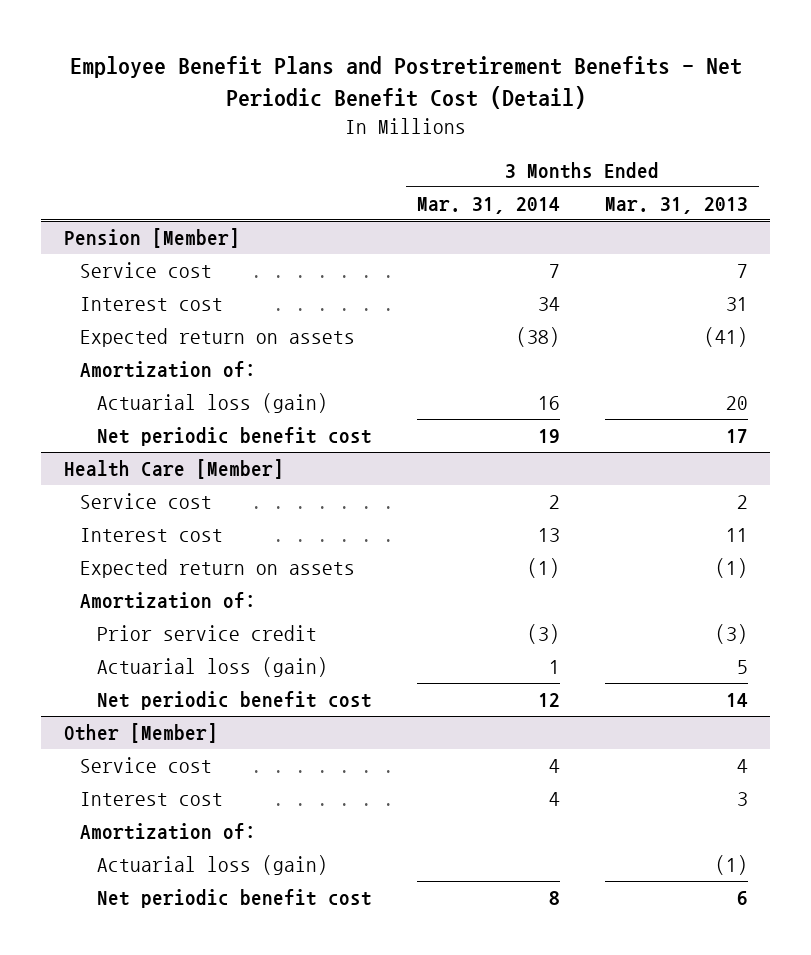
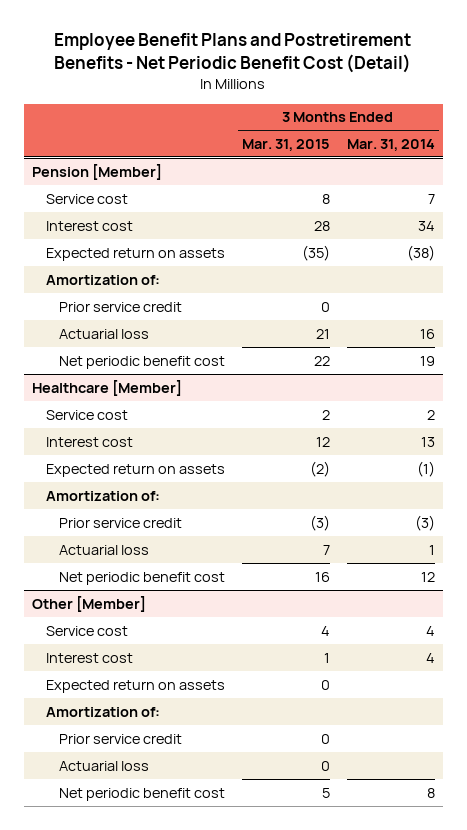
- | 3 Months Ended Mar. 31, 2014 | 3 Months Ended Mar. 31, 2013
+ | 3 Months Ended Mar. 31, 2015 | 3 Months Ended Mar. 31, 2014
@ Pension [Member]
- Actuarial loss (gain) | 16 | 20
+ Prior service credit | 0 |
+ Actuarial loss | 21 | 16
- Health Care [Member]
+ Healthcare [Member]
- Actuarial loss (gain) | 1 | 5
+ Actuarial loss | 7 | 1
@ Other [Member]
+ Expected return on assets | 0 |
- Actuarial loss (gain) | | (1)
+ Prior service credit | 0 |
+ Actuarial loss | 0 |

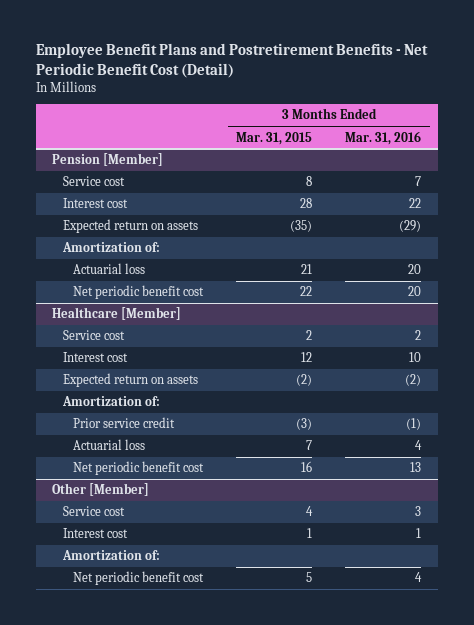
- | 3 Months Ended Mar. 31, 2015 | 3 Months Ended Mar. 31, 2014
+ | 3 Months Ended Mar. 31, 2015 | 3 Months Ended Mar. 31, 2016
@ Pension [Member]
- Prior service credit | 0 |
@ Other [Member]
- Expected return on assets | 0 |
- Prior service credit | 0 |
- Actuarial loss | 0 |

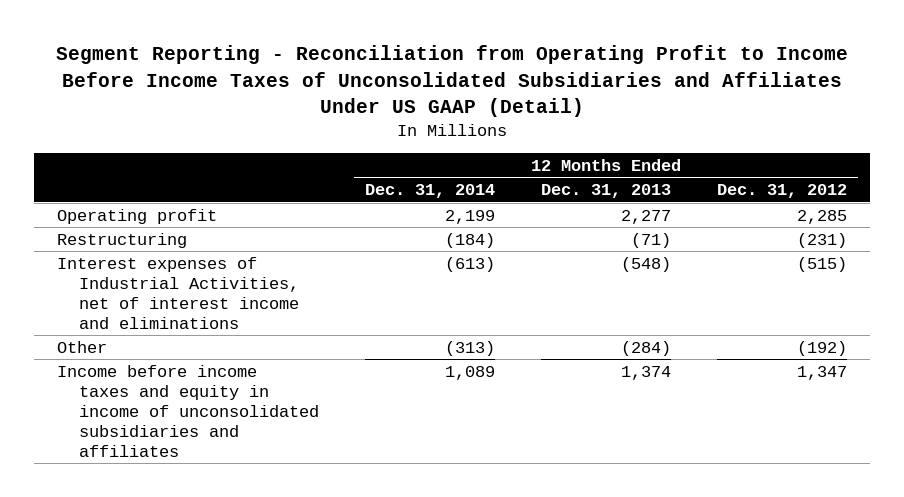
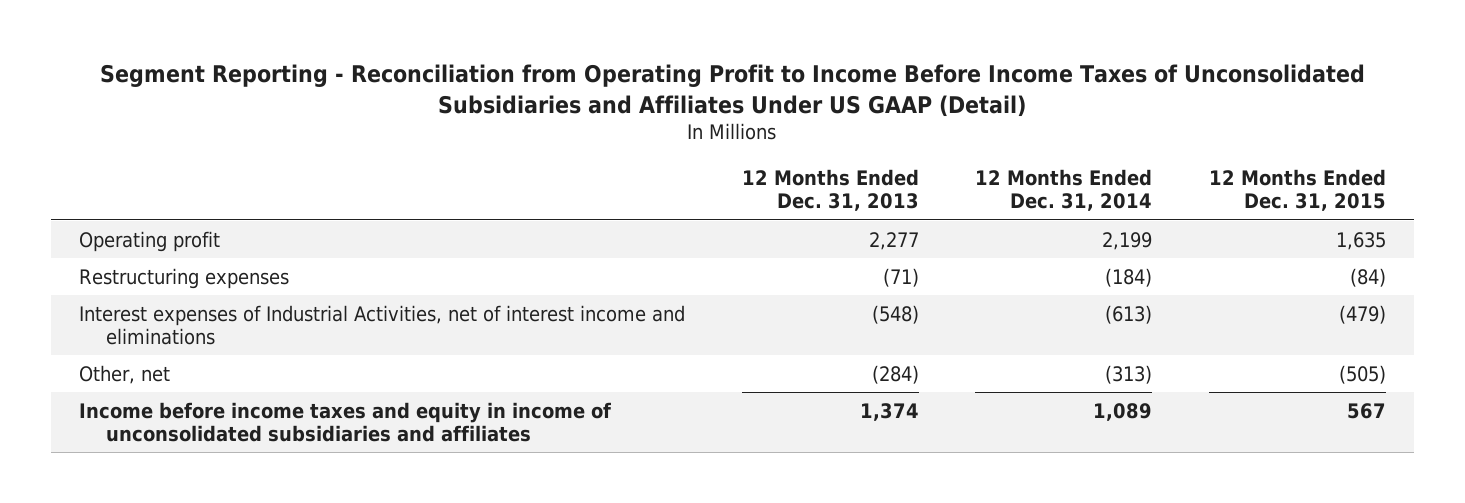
- | 12 Months Ended Dec. 31, 2014 | 12 Months Ended Dec. 31, 2013 | 12 Months Ended Dec. 31, 2012
+ | 12 Months Ended Dec. 31, 2013 | 12 Months Ended Dec. 31, 2014 | 12 Months Ended Dec. 31, 2015
- Restructuring | (184) | (71) | (231)
+ Restructuring expenses | (71) | (184) | (84)
- Other | (313) | (284) | (192)
+ Other, net | (284) | (313) | (505)

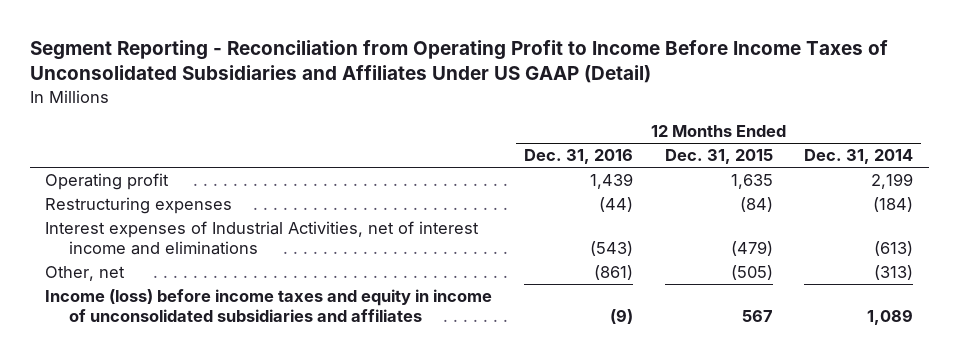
- | 12 Months Ended Dec. 31, 2013 | 12 Months Ended Dec. 31, 2014 | 12 Months Ended Dec. 31, 2015
+ | 12 Months Ended Dec. 31, 2016 | 12 Months Ended Dec. 31, 2015 | 12 Months Ended Dec. 31, 2014
- Income before income taxes and equity in income of unconsolidated subsidiaries and affiliates | 1,374 | 1,089 | 567
+ Income (loss) before income taxes and equity in income of unconsolidated subsidiaries and affiliates | (9) | 567 | 1,089

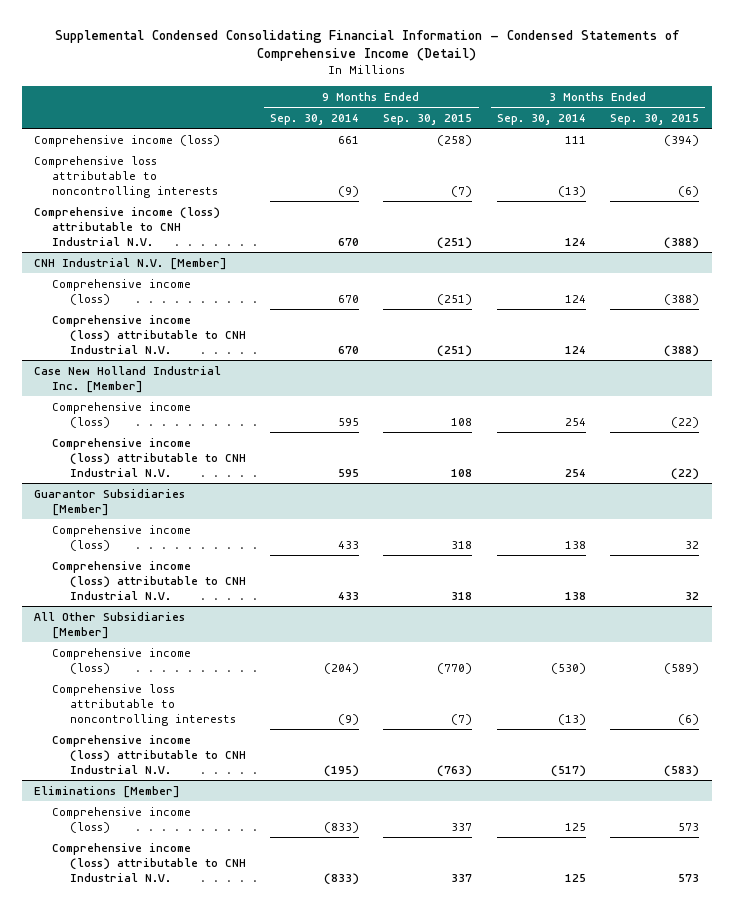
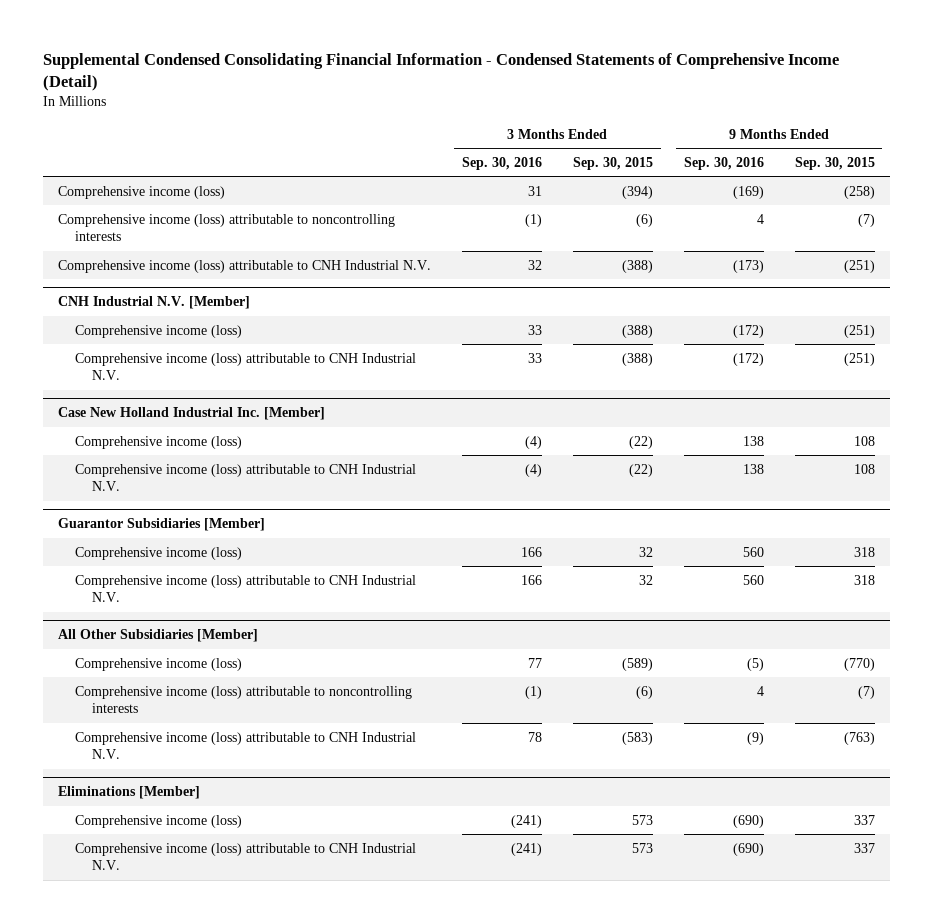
- | 9 Months Ended Sep. 30, 2014 | 9 Months Ended Sep. 30, 2015 | 3 Months Ended Sep. 30, 2014 | 3 Months Ended Sep. 30, 2015
+ | 3 Months Ended Sep. 30, 2016 | 3 Months Ended Sep. 30, 2015 | 9 Months Ended Sep. 30, 2016 | 9 Months Ended Sep. 30, 2015
- Comprehensive loss attributable to noncontrolling interests | (9) | (7) | (13) | (6)
+ Comprehensive income (loss) attributable to noncontrolling interests | (1) | (6) | 4 | (7)
@ All Other Subsidiaries [Member]
- Comprehensive loss attributable to noncontrolling interests | (9) | (7) | (13) | (6)
+ Comprehensive income (loss) attributable to noncontrolling interests | (1) | (6) | 4 | (7)

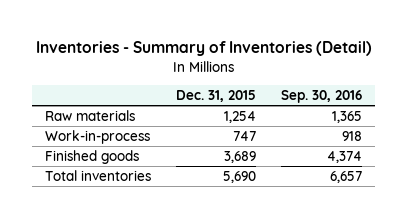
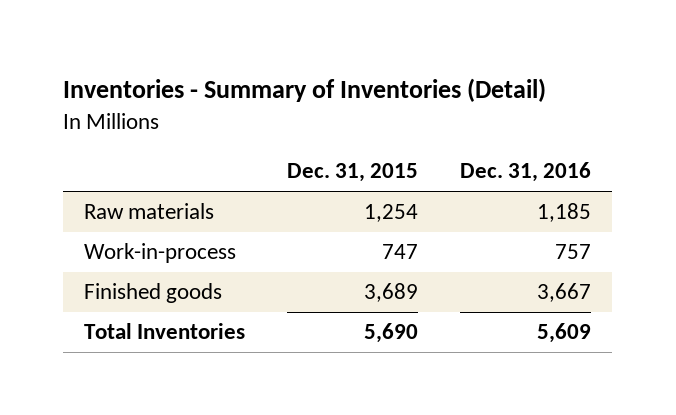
- | Dec. 31, 2015 | Sep. 30, 2016
+ | Dec. 31, 2015 | Dec. 31, 2016
- Total inventories | 5,690 | 6,657
+ Total Inventories | 5,690 | 5,609

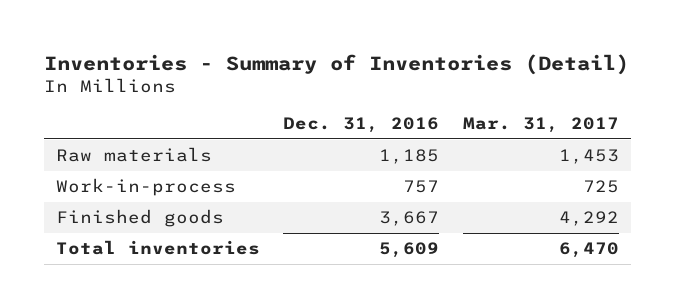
- | Dec. 31, 2015 | Dec. 31, 2016
+ | Dec. 31, 2016 | Mar. 31, 2017
- Total Inventories | 5,690 | 5,609
+ Total inventories | 5,609 | 6,470

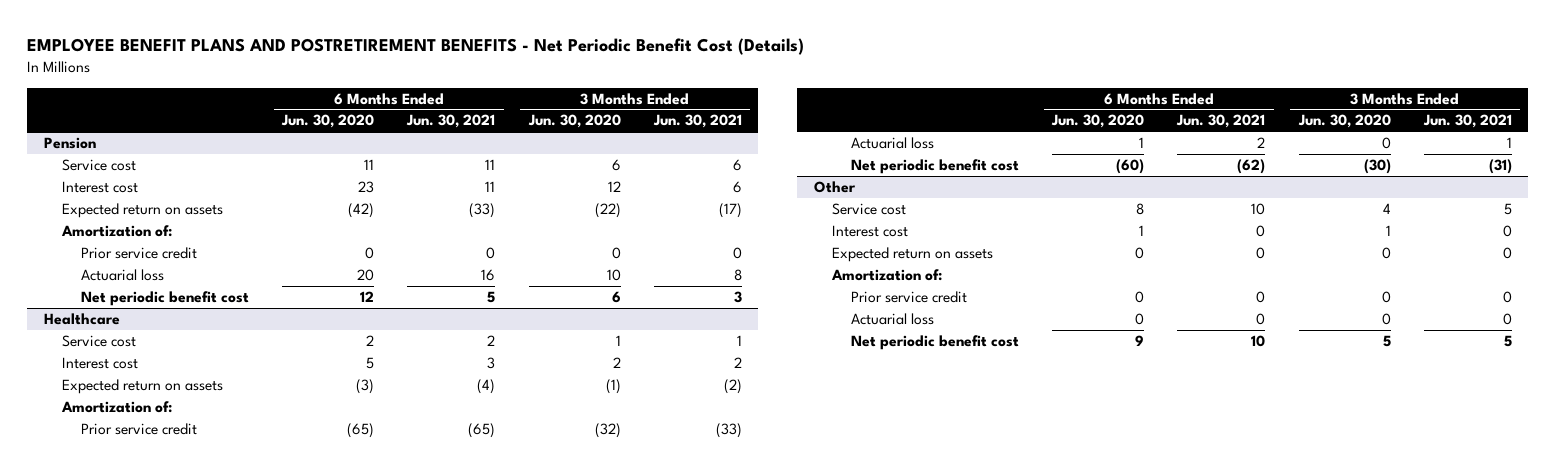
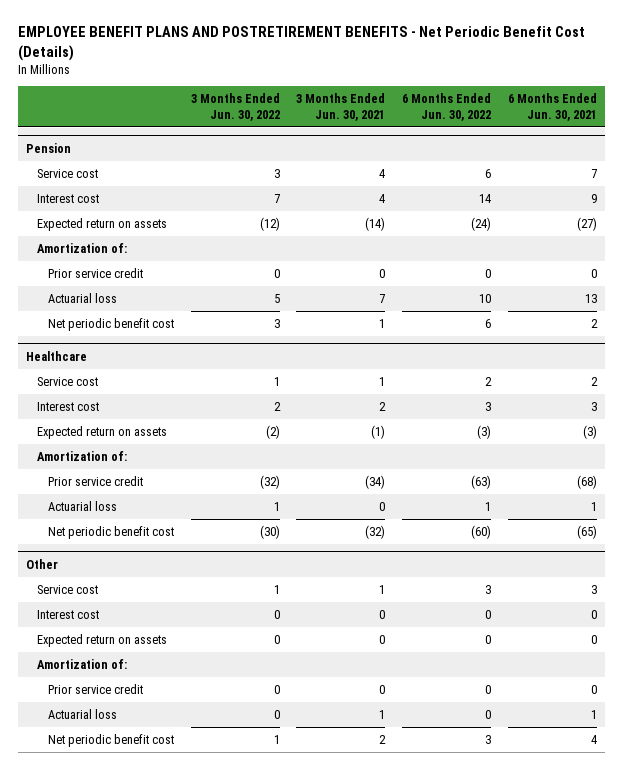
- | 6 Months Ended Jun. 30, 2020 | 6 Months Ended Jun. 30, 2021 | 3 Months Ended Jun. 30, 2020 | 3 Months Ended Jun. 30, 2021
+ | 3 Months Ended Jun. 30, 2022 | 3 Months Ended Jun. 30, 2021 | 6 Months Ended Jun. 30, 2022 | 6 Months Ended Jun. 30, 2021
@ Pension
- Service cost | 11 | 11 | 6 | 6
- Interest cost | 23 | 11 | 12 | 6
- Expected return on assets | (42) | (33) | (22) | (17)
+ Service cost | 3 | 4 | 6 | 7
+ Interest cost | 7 | 4 | 14 | 9
+ Expected return on assets | (12) | (14) | (24) | (27)
- Actuarial loss | 20 | 16 | 10 | 8
- Net periodic benefit cost | 12 | 5 | 6 | 3
+ Actuarial loss | 5 | 7 | 10 | 13
+ Net periodic benefit cost | 3 | 1 | 6 | 2
@ Healthcare
- Expected return on assets | (3) | (4) | (1) | (2)
+ Expected return on assets | (2) | (1) | (3) | (3)
- Prior service credit | (65) | (65) | (32) | (33)
- Actuarial loss | 1 | 2 | 0 | 1
- Net periodic benefit cost | (60) | (62) | (30) | (31)
+ Prior service credit | (32) | (34) | (63) | (68)
+ Actuarial loss | 1 | 0 | 1 | 1
+ Net periodic benefit cost | (30) | (32) | (60) | (65)
@ Other
- Service cost | 8 | 10 | 4 | 5
+ Service cost | 1 | 1 | 3 | 3
- Actuarial loss | 0 | 0 | 0 | 0
- Net periodic benefit cost | 9 | 10 | 5 | 5
+ Actuarial loss | 0 | 1 | 0 | 1
+ Net periodic benefit cost | 1 | 2 | 3 | 4

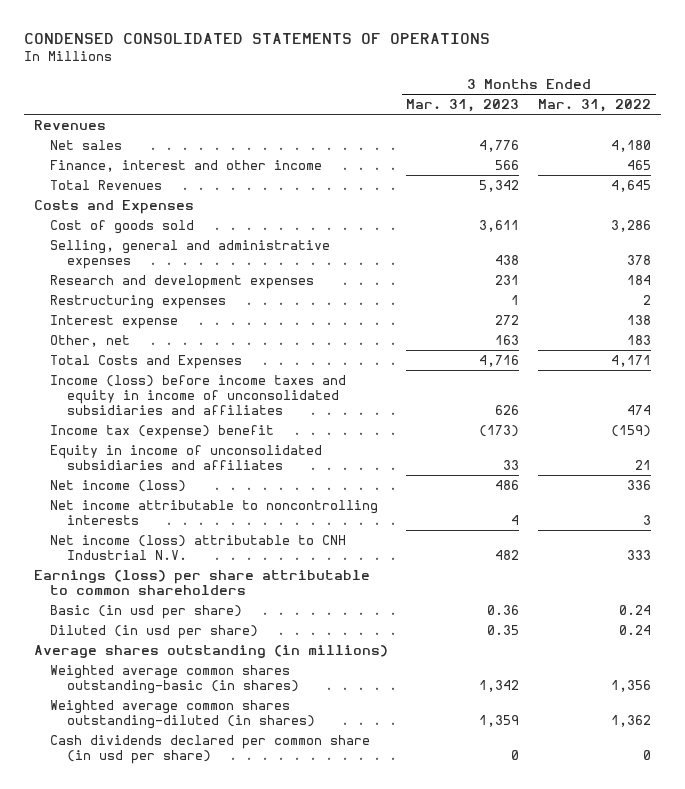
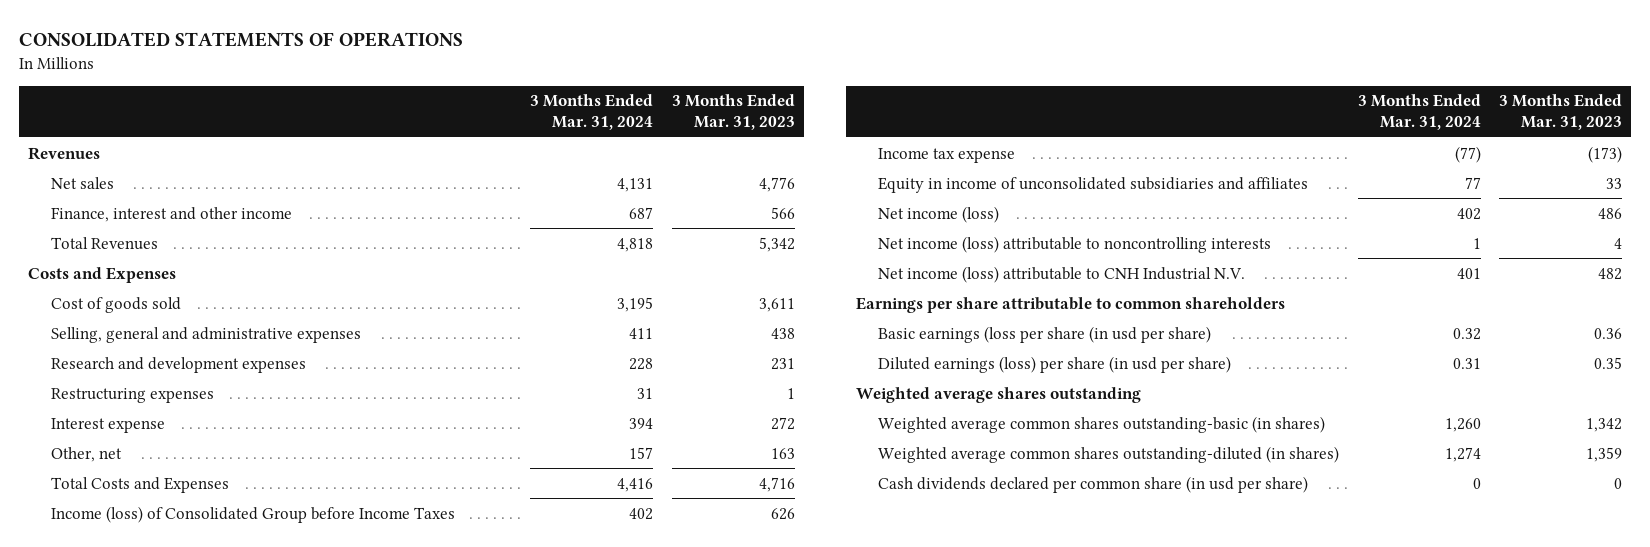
- CONDENSED CONSOLIDATED STATEMENTS OF OPERATIONS
+ CONSOLIDATED STATEMENTS OF OPERATIONS
- | 3 Months Ended Mar. 31, 2023 | 3 Months Ended Mar. 31, 2022
+ | 3 Months Ended Mar. 31, 2024 | 3 Months Ended Mar. 31, 2023
- Income (loss) before income taxes and equity in income of unconsolidated subsidiaries and affiliates | 626 | 474
- Income tax (expense) benefit | (173) | (159)
+ Income (loss) of Consolidated Group before Income Taxes | 402 | 626
+ Income tax expense | (77) | (173)
- Net income attributable to noncontrolling interests | 4 | 3
+ Net income (loss) attributable to noncontrolling interests | 1 | 4
- Earnings (loss) per share attributable to common shareholders
- Basic (in usd per share) | 0.36 | 0.24
- Diluted (in usd per share) | 0.35 | 0.24
- Average shares outstanding (in millions)
+ Earnings per share attributable to common shareholders
+ Basic earnings (loss per share (in usd per share) | 0.32 | 0.36
+ Diluted earnings (loss) per share (in usd per share) | 0.31 | 0.35
+ Weighted average shares outstanding

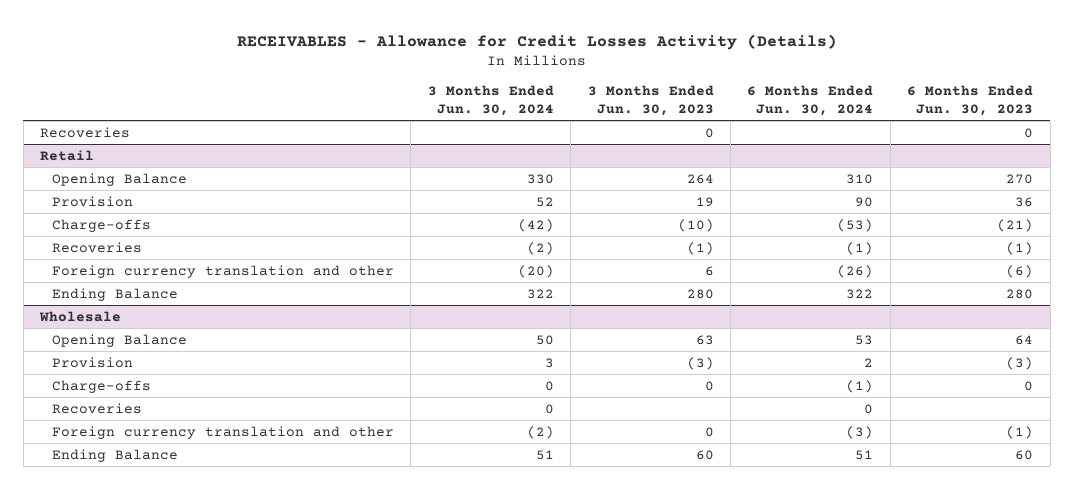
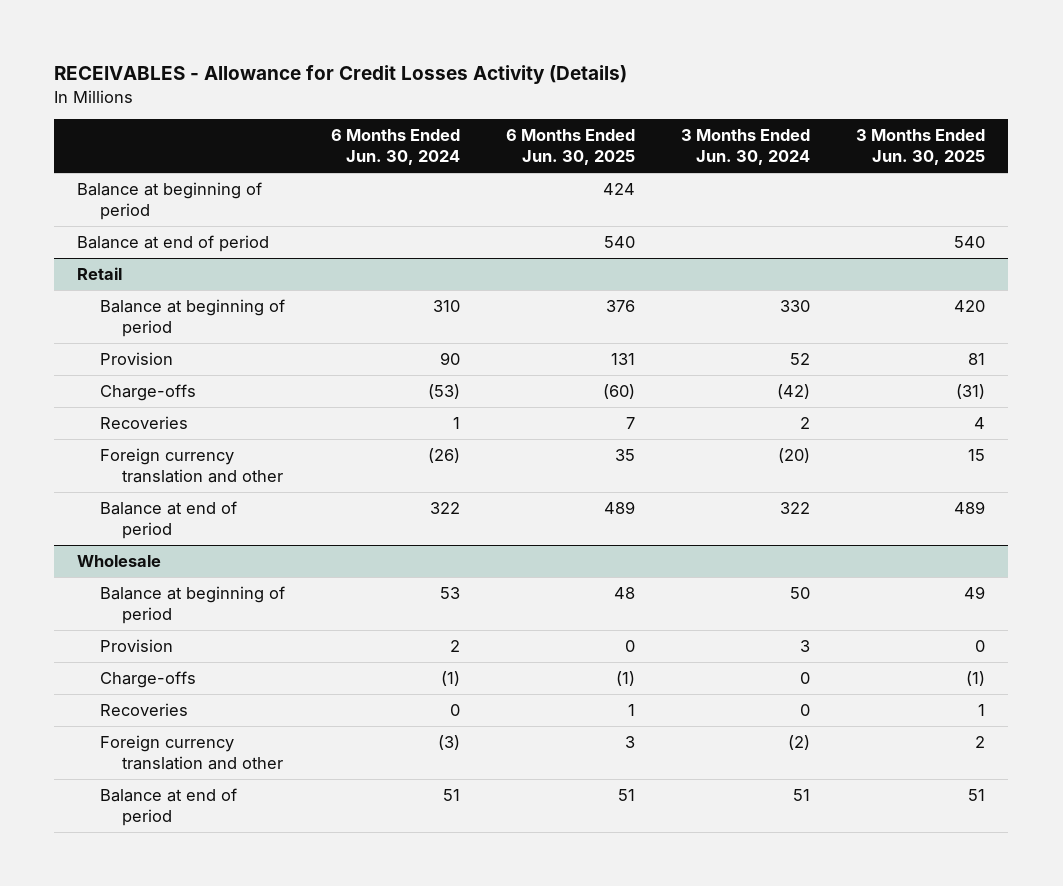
- | 3 Months Ended Jun. 30, 2024 | 3 Months Ended Jun. 30, 2023 | 6 Months Ended Jun. 30, 2024 | 6 Months Ended Jun. 30, 2023
+ | 6 Months Ended Jun. 30, 2024 | 6 Months Ended Jun. 30, 2025 | 3 Months Ended Jun. 30, 2024 | 3 Months Ended Jun. 30, 2025
- Recoveries | | 0 | | 0
+ Balance at beginning of period | | 424 | |
+ Balance at end of period | | 540 | | 540
@ Retail
- Opening Balance | 330 | 264 | 310 | 270
+ Balance at beginning of period | 310 | 376 | 330 | 420
- Recoveries | (2) | (1) | (1) | (1)
+ Recoveries | 1 | 7 | 2 | 4
- Ending Balance | 322 | 280 | 322 | 280
+ Balance at end of period | 322 | 489 | 322 | 489
@ Wholesale
- Opening Balance | 50 | 63 | 53 | 64
+ Balance at beginning of period | 53 | 48 | 50 | 49
- Ending Balance | 51 | 60 | 51 | 60
+ Balance at end of period | 51 | 51 | 51 | 51

